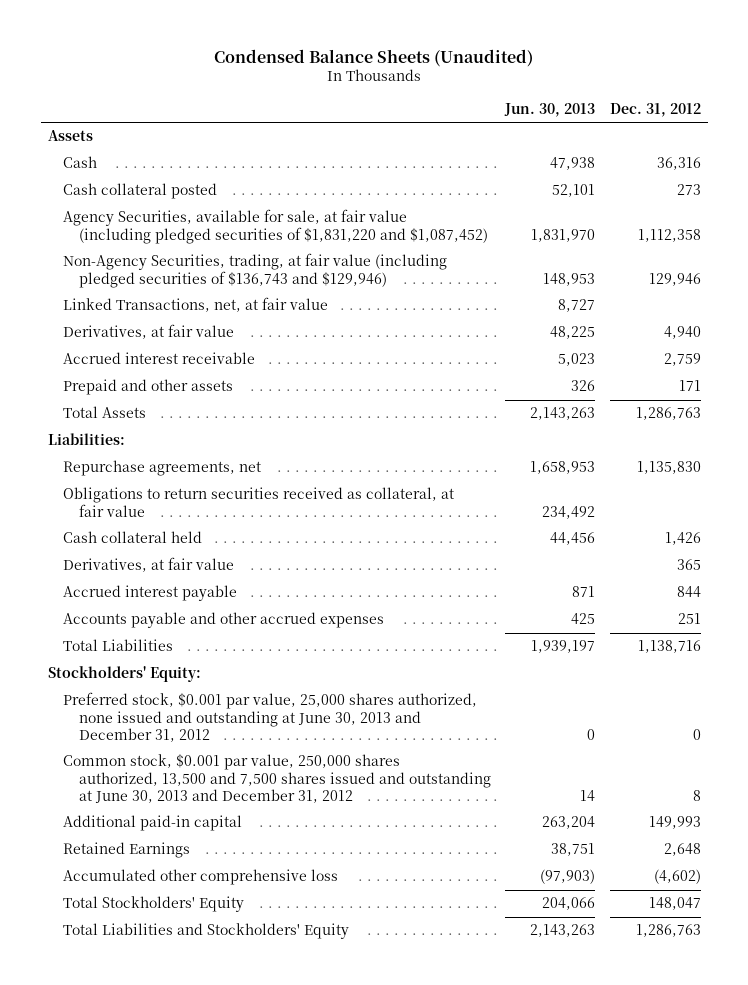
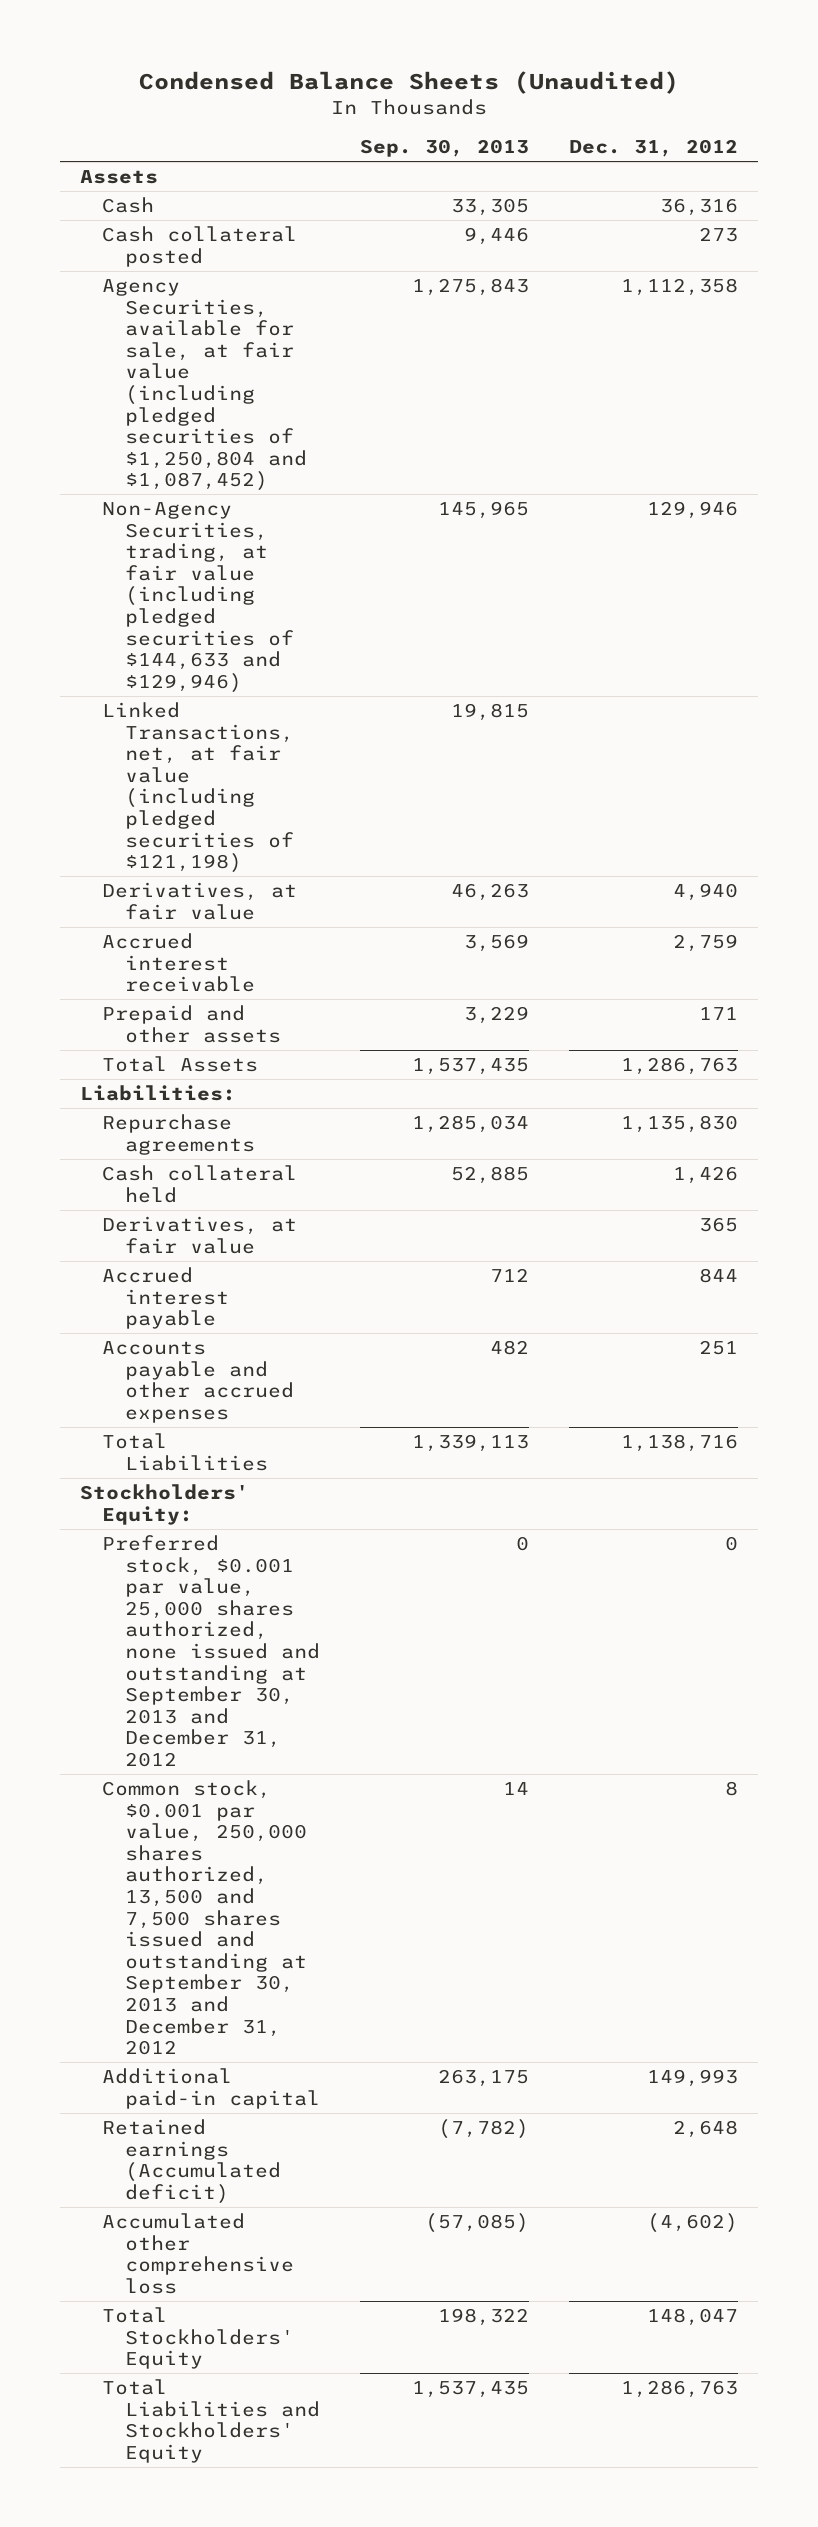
- | Jun. 30, 2013 | Dec. 31, 2012
+ | Sep. 30, 2013 | Dec. 31, 2012
- Agency Securities, available for sale, at fair value (including pledged securities of $1,831,220 and $1,087,452) | 1,831,970 | 1,112,358
- Non-Agency Securities, trading, at fair value (including pledged securities of $136,743 and $129,946) | 148,953 | 129,946
- Linked Transactions, net, at fair value | 8,727 |
+ Agency Securities, available for sale, at fair value (including pledged securities of $1,250,804 and $1,087,452) | 1,275,843 | 1,112,358
+ Non-Agency Securities, trading, at fair value (including pledged securities of $144,633 and $129,946) | 145,965 | 129,946
+ Linked Transactions, net, at fair value (including pledged securities of $121,198) | 19,815 |
- Repurchase agreements, net | 1,658,953 | 1,135,830
- Obligations to return securities received as collateral, at fair value | 234,492 |
+ Repurchase agreements | 1,285,034 | 1,135,830
- Preferred stock, $0.001 par value, 25,000 shares authorized, none issued and outstanding at June 30, 2013 and December 31, 2012 | 0 | 0
- Common stock, $0.001 par value, 250,000 shares authorized, 13,500 and 7,500 shares issued and outstanding at June 30, 2013 and December 31, 2012 | 14 | 8
+ Preferred stock, $0.001 par value, 25,000 shares authorized, none issued and outstanding at September 30, 2013 and December 31, 2012 | 0 | 0
+ Common stock, $0.001 par value, 250,000 shares authorized, 13,500 and 7,500 shares issued and outstanding at September 30, 2013 and December 31, 2012 | 14 | 8
- Retained Earnings | 38,751 | 2,648
+ Retained earnings (Accumulated deficit) | (7,782) | 2,648

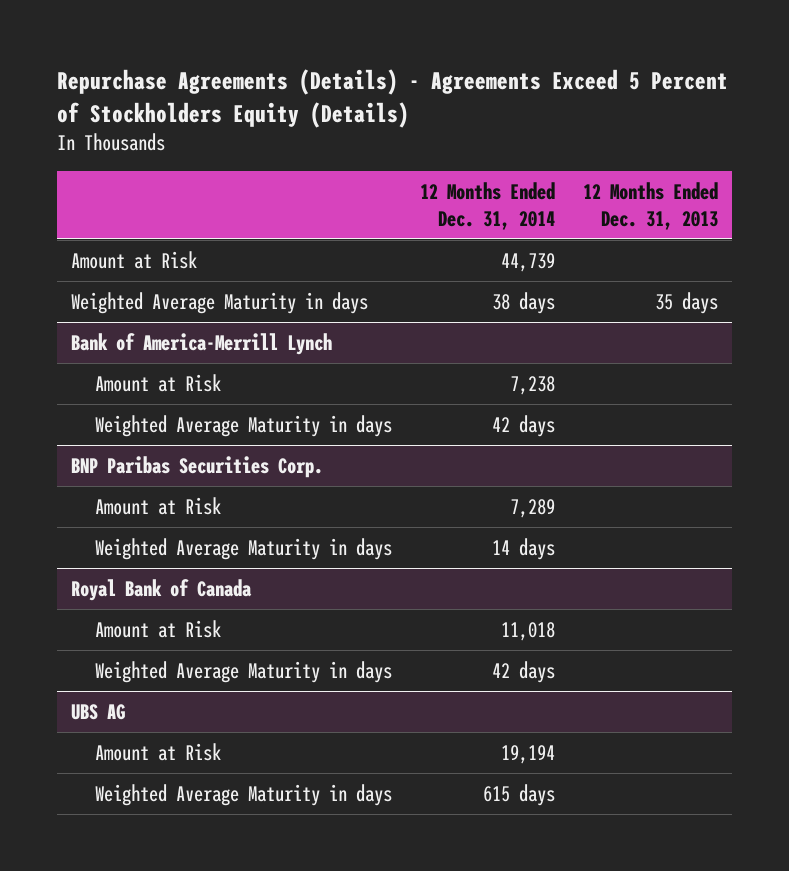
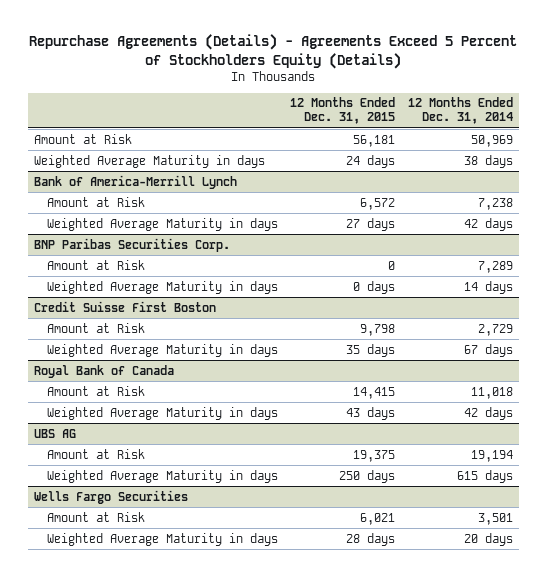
- | 12 Months Ended Dec. 31, 2014 | 12 Months Ended Dec. 31, 2013
+ | 12 Months Ended Dec. 31, 2015 | 12 Months Ended Dec. 31, 2014
- Amount at Risk | 44,739 |
+ Amount at Risk | 56,181 | 50,969
+ Credit Suisse First Boston
+ Amount at Risk | 9,798 | 2,729
+ Weighted Average Maturity in days | 35 days | 67 days
+ Wells Fargo Securities
+ Amount at Risk | 6,021 | 3,501
+ Weighted Average Maturity in days | 28 days | 20 days

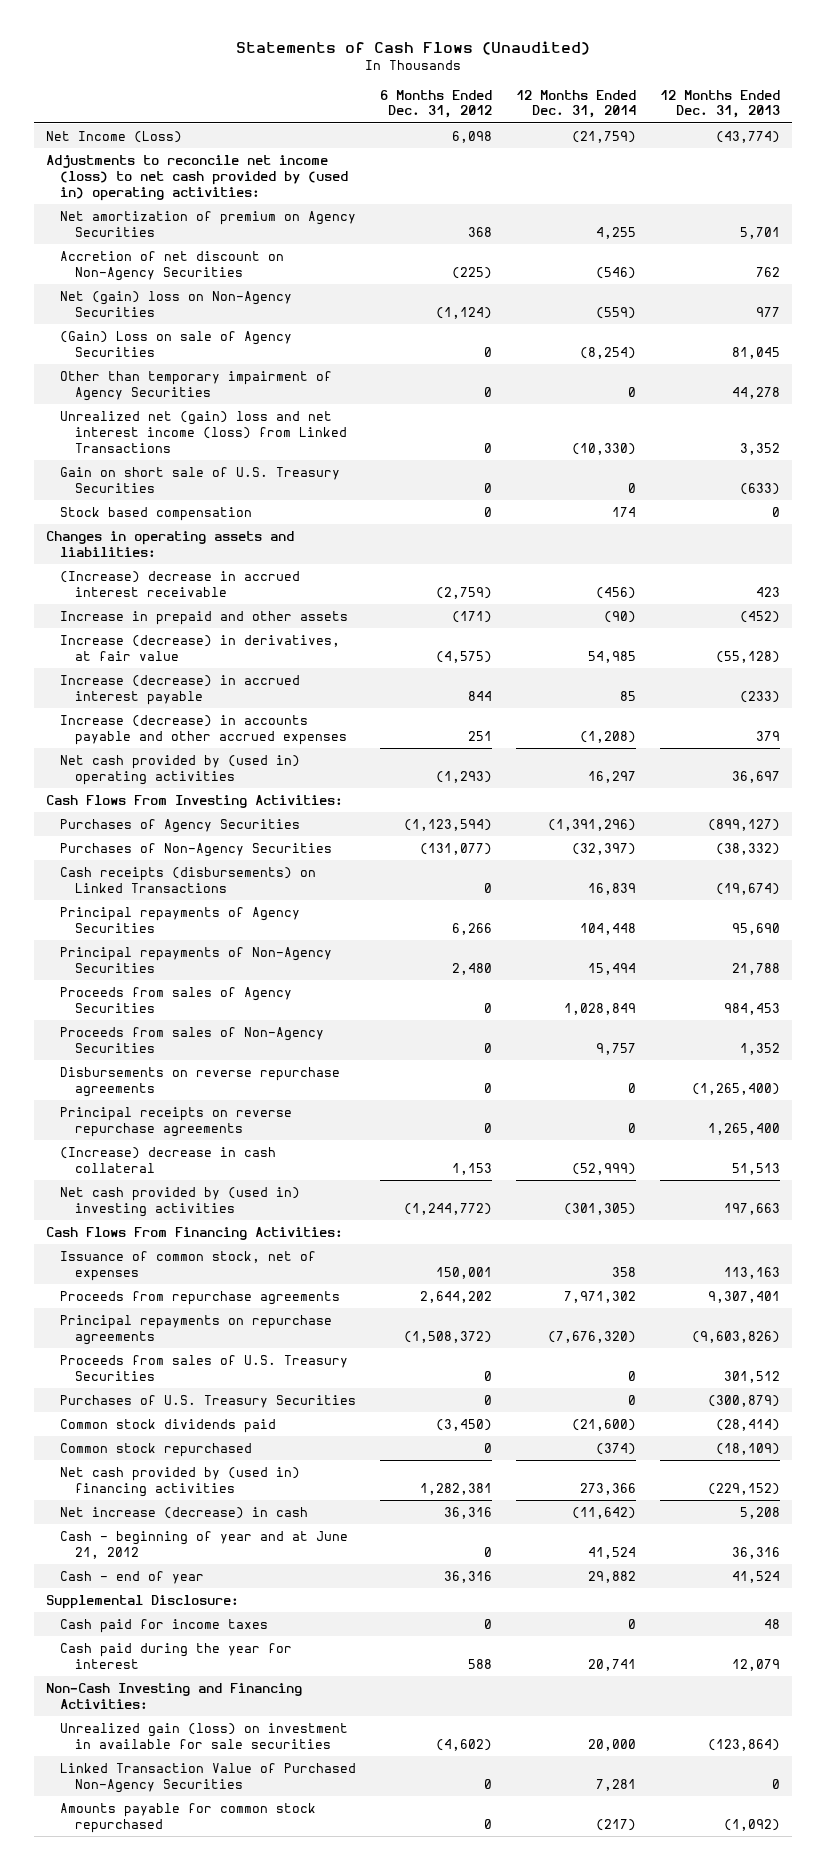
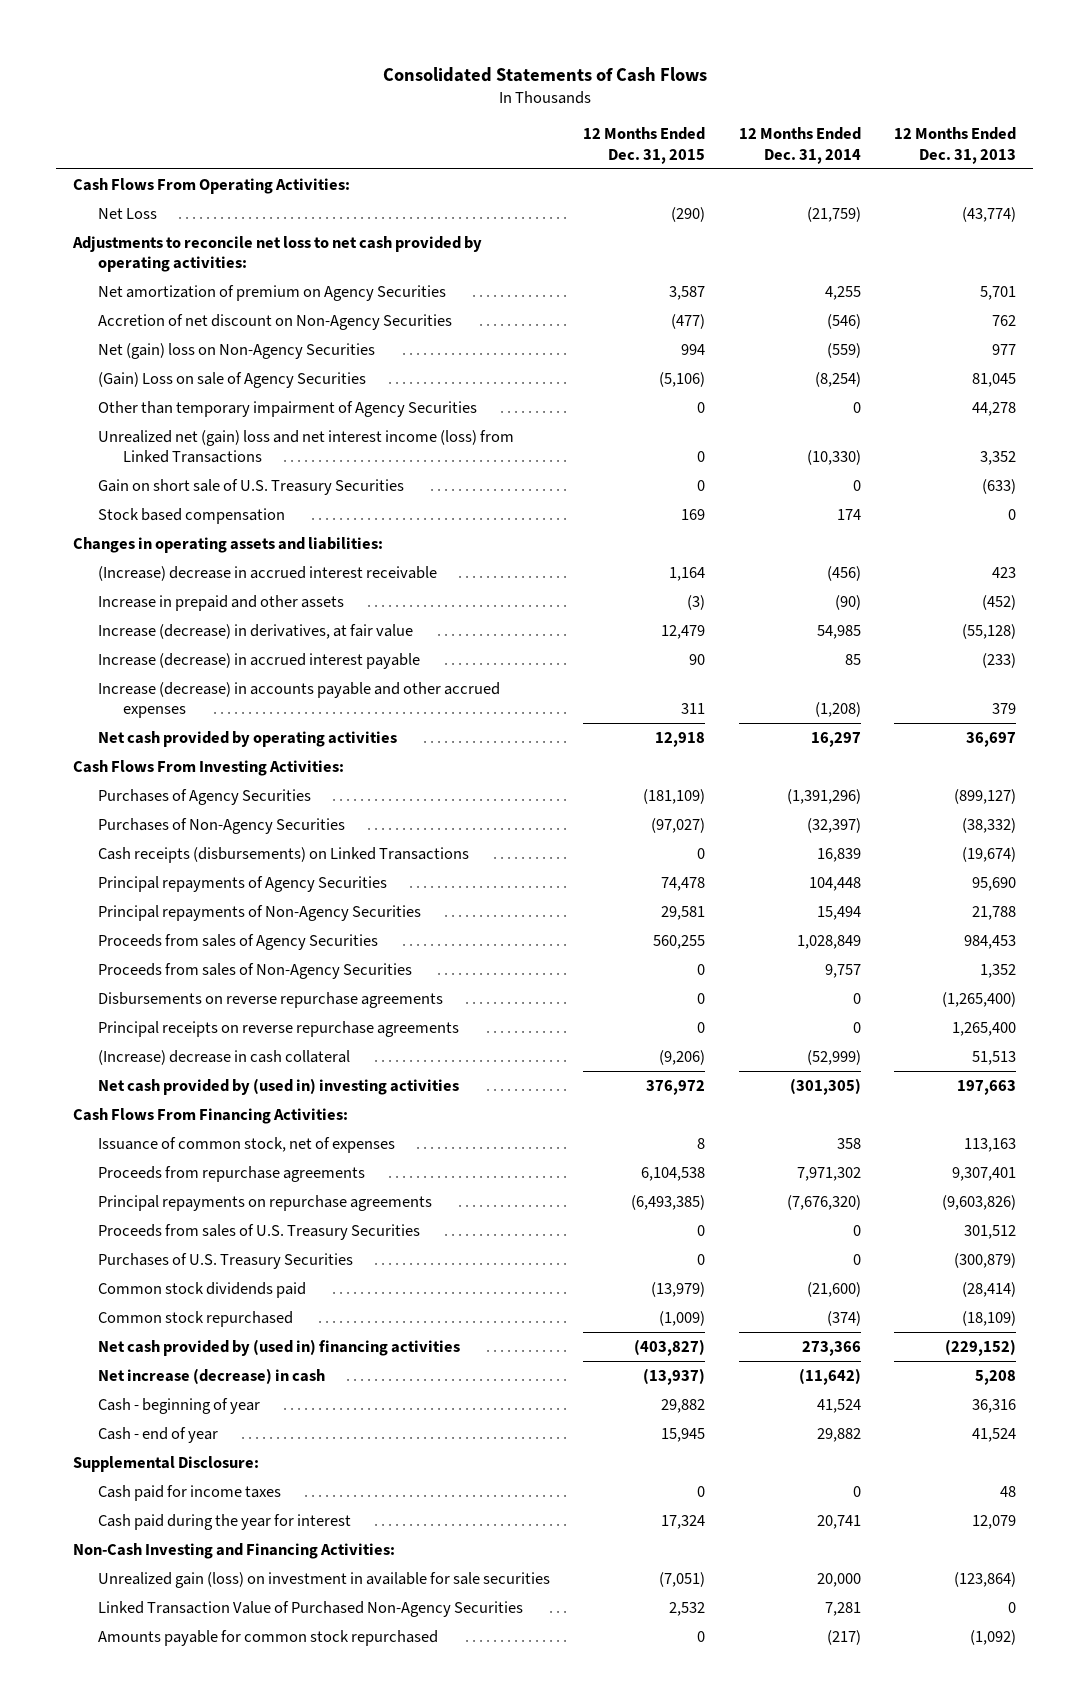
- Statements of Cash Flows (Unaudited)
+ Consolidated Statements of Cash Flows
- | 6 Months Ended Dec. 31, 2012 | 12 Months Ended Dec. 31, 2014 | 12 Months Ended Dec. 31, 2013
+ | 12 Months Ended Dec. 31, 2015 | 12 Months Ended Dec. 31, 2014 | 12 Months Ended Dec. 31, 2013
- Net Income (Loss) | 6,098 | (21,759) | (43,774)
- Adjustments to reconcile net income (loss) to net cash provided by (used in) operating activities:
+ Cash Flows From Operating Activities:
+ Net Loss | (290) | (21,759) | (43,774)
+ Adjustments to reconcile net loss to net cash provided by operating activities:
- Net cash provided by (used in) operating activities | (1,293) | 16,297 | 36,697
+ Net cash provided by operating activities | 12,918 | 16,297 | 36,697
- Cash - beginning of year and at June 21, 2012 | 0 | 41,524 | 36,316
+ Cash - beginning of year | 29,882 | 41,524 | 36,316

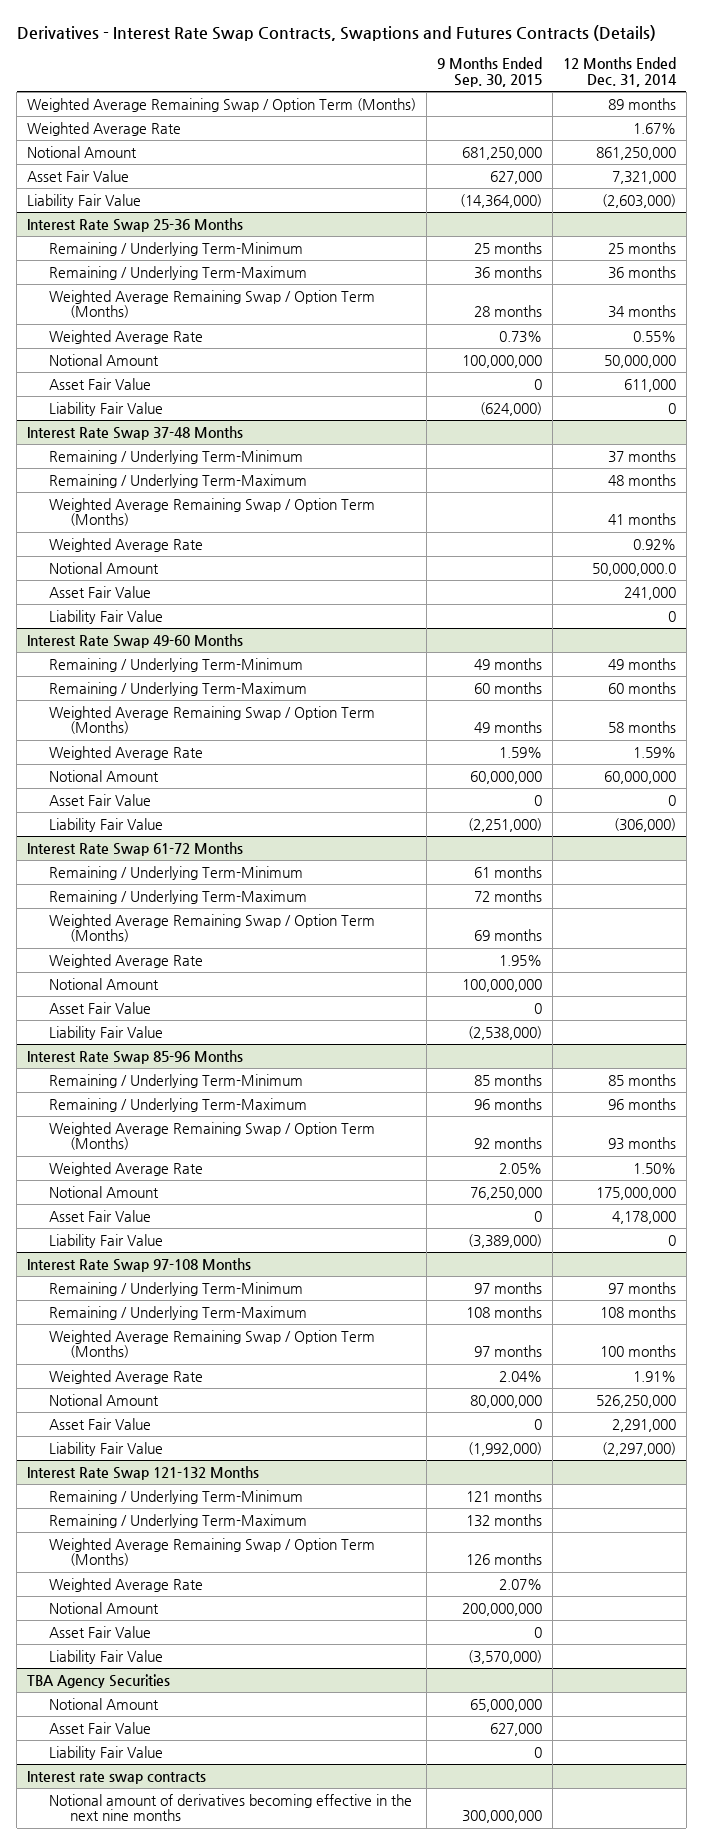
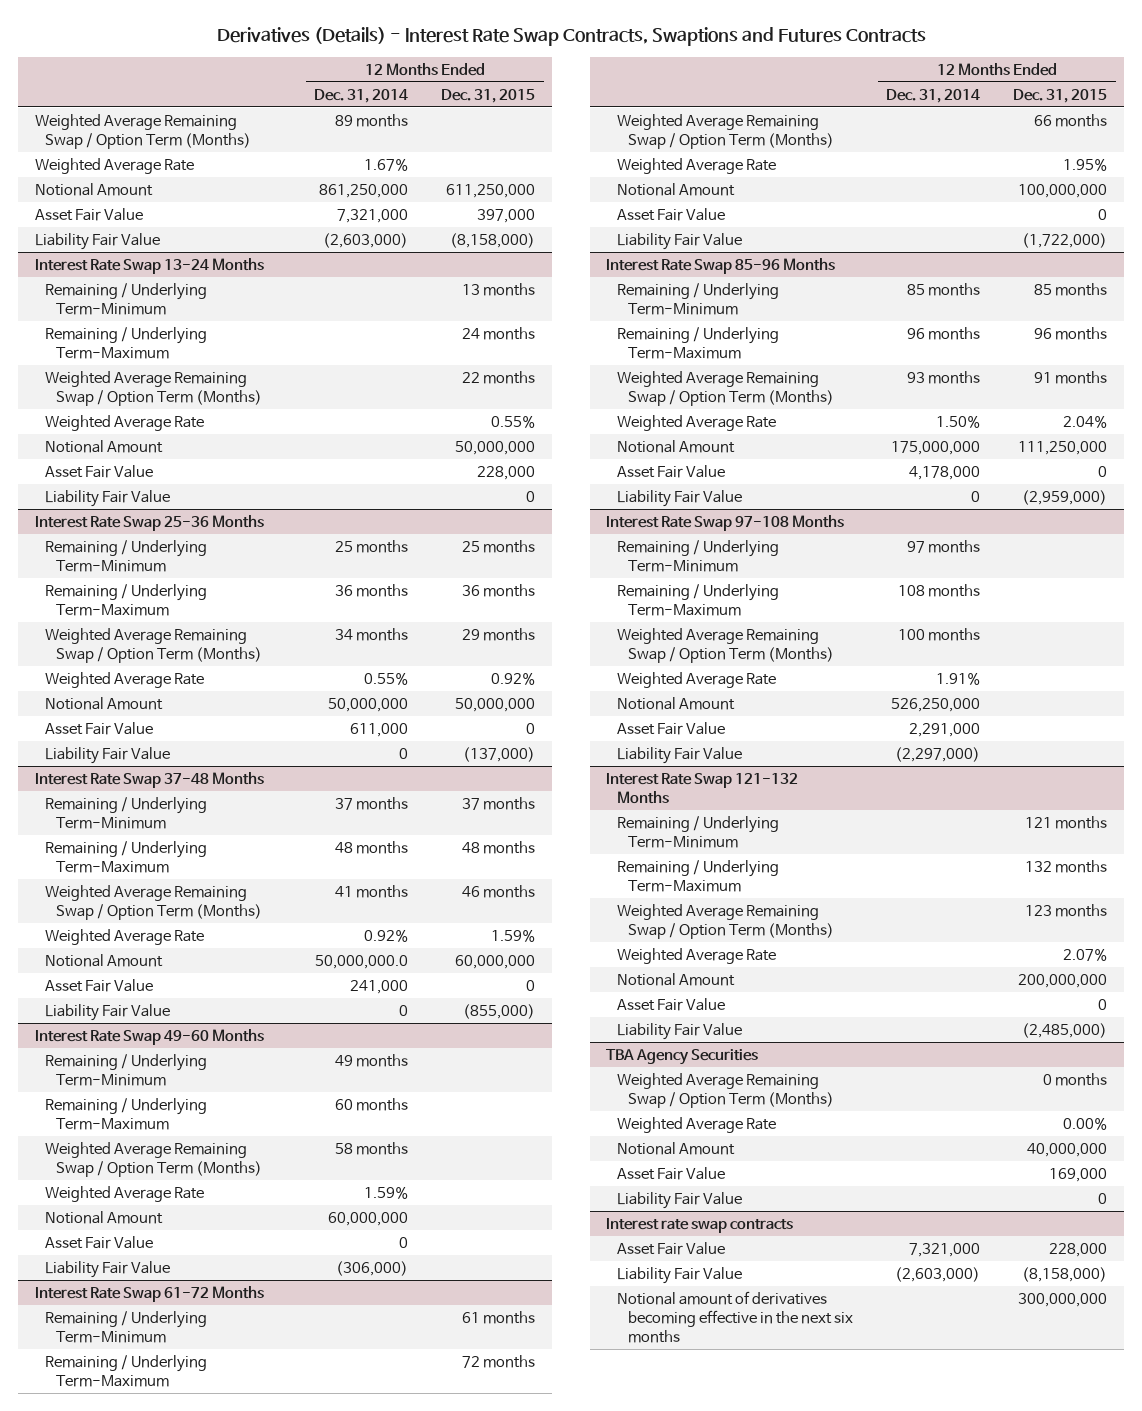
- Derivatives - Interest Rate Swap Contracts, Swaptions and Futures Contracts (Details)
+ Derivatives (Details) - Interest Rate Swap Contracts, Swaptions and Futures Contracts
- | 9 Months Ended Sep. 30, 2015 | 12 Months Ended Dec. 31, 2014
+ | 12 Months Ended Dec. 31, 2014 | 12 Months Ended Dec. 31, 2015
+ Interest Rate Swap 13-24 Months
+ Remaining / Underlying Term-Minimum | | 13 months
+ Remaining / Underlying Term-Maximum | | 24 months
+ Weighted Average Remaining Swap / Option Term (Months) | | 22 months
+ Weighted Average Rate | | 0.55%
+ Notional Amount | | 50,000,000
+ Asset Fair Value | | 228,000
+ Liability Fair Value | | 0
@ TBA Agency Securities
+ Weighted Average Remaining Swap / Option Term (Months) | | 0 months
+ Weighted Average Rate | | 0.00%
@ Interest rate swap contracts
- Notional amount of derivatives becoming effective in the next nine months | 300,000,000 |
+ Asset Fair Value | 7,321,000 | 228,000
+ Liability Fair Value | (2,603,000) | (8,158,000)
+ Notional amount of derivatives becoming effective in the next six months | | 300,000,000

